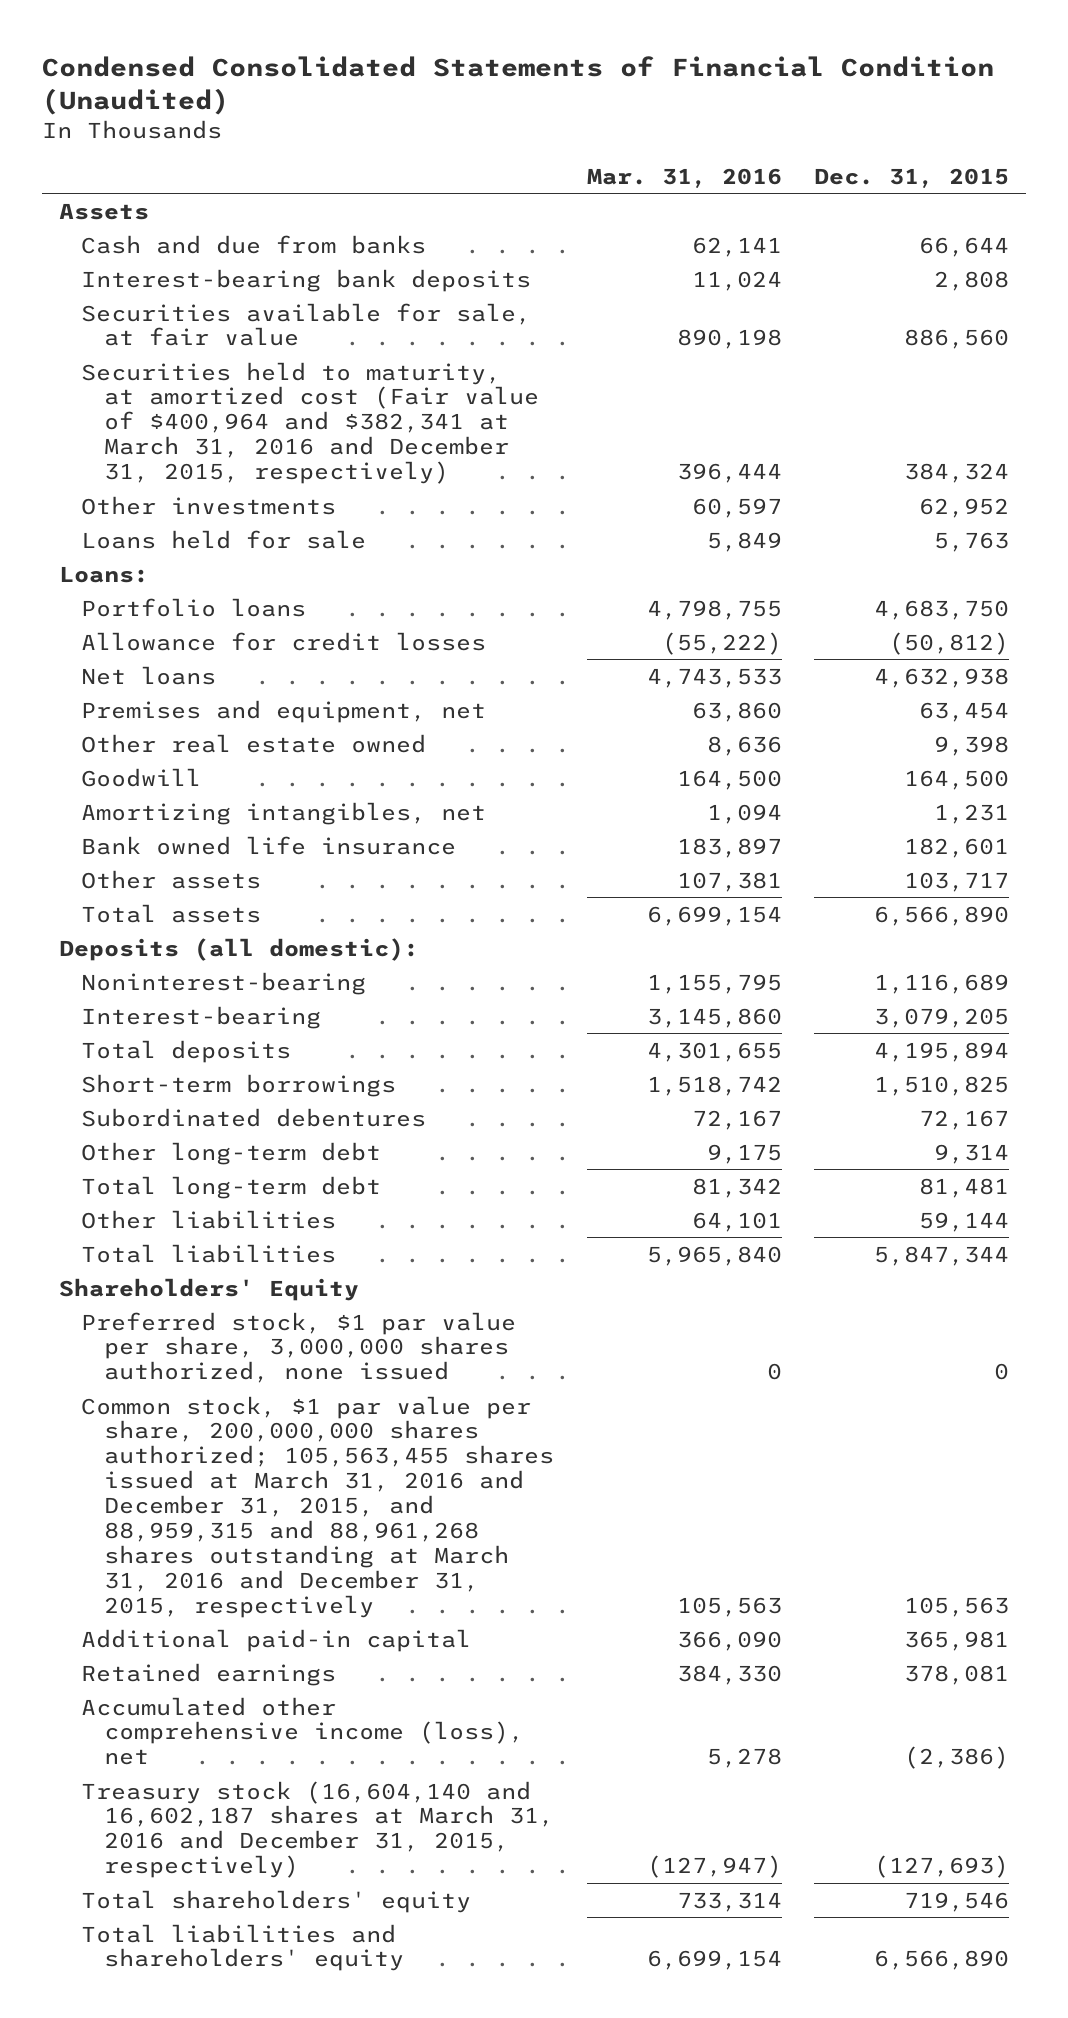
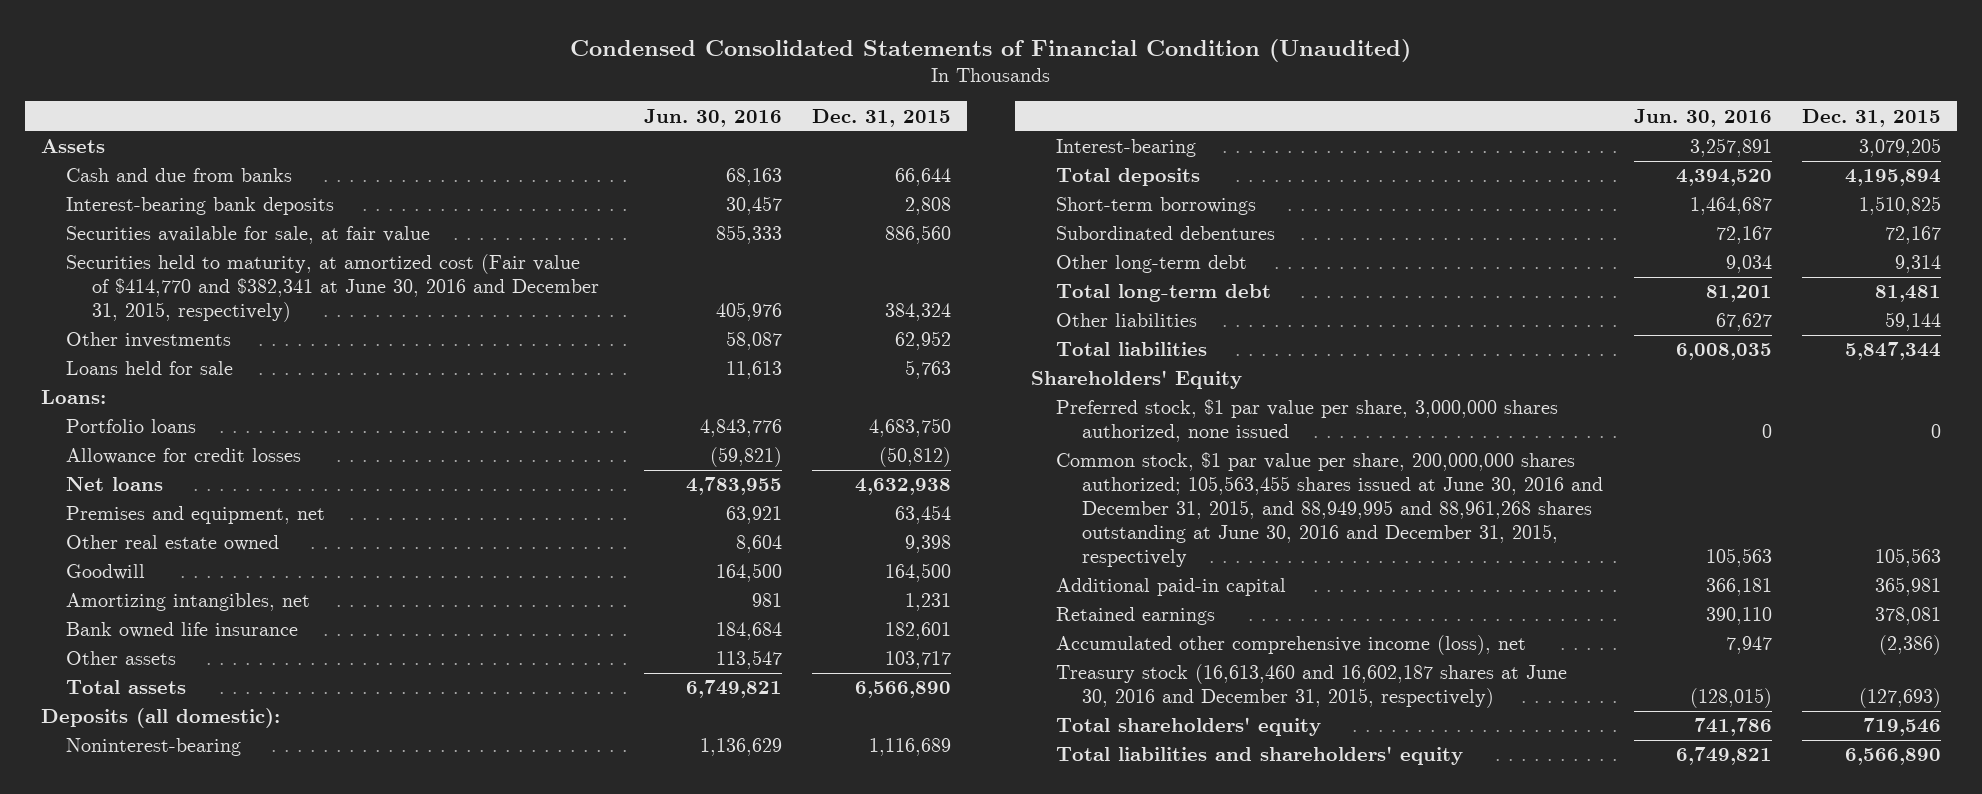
- | Mar. 31, 2016 | Dec. 31, 2015
+ | Jun. 30, 2016 | Dec. 31, 2015
- Securities held to maturity, at amortized cost (Fair value of $400,964 and $382,341 at March 31, 2016 and December 31, 2015, respectively) | 396,444 | 384,324
+ Securities held to maturity, at amortized cost (Fair value of $414,770 and $382,341 at June 30, 2016 and December 31, 2015, respectively) | 405,976 | 384,324
- Common stock, $1 par value per share, 200,000,000 shares authorized; 105,563,455 shares issued at March 31, 2016 and December 31, 2015, and 88,959,315 and 88,961,268 shares outstanding at March 31, 2016 and December 31, 2015, respectively | 105,563 | 105,563
+ Common stock, $1 par value per share, 200,000,000 shares authorized; 105,563,455 shares issued at June 30, 2016 and December 31, 2015, and 88,949,995 and 88,961,268 shares outstanding at June 30, 2016 and December 31, 2015, respectively | 105,563 | 105,563
- Treasury stock (16,604,140 and 16,602,187 shares at March 31, 2016 and December 31, 2015, respectively) | (127,947) | (127,693)
+ Treasury stock (16,613,460 and 16,602,187 shares at June 30, 2016 and December 31, 2015, respectively) | (128,015) | (127,693)

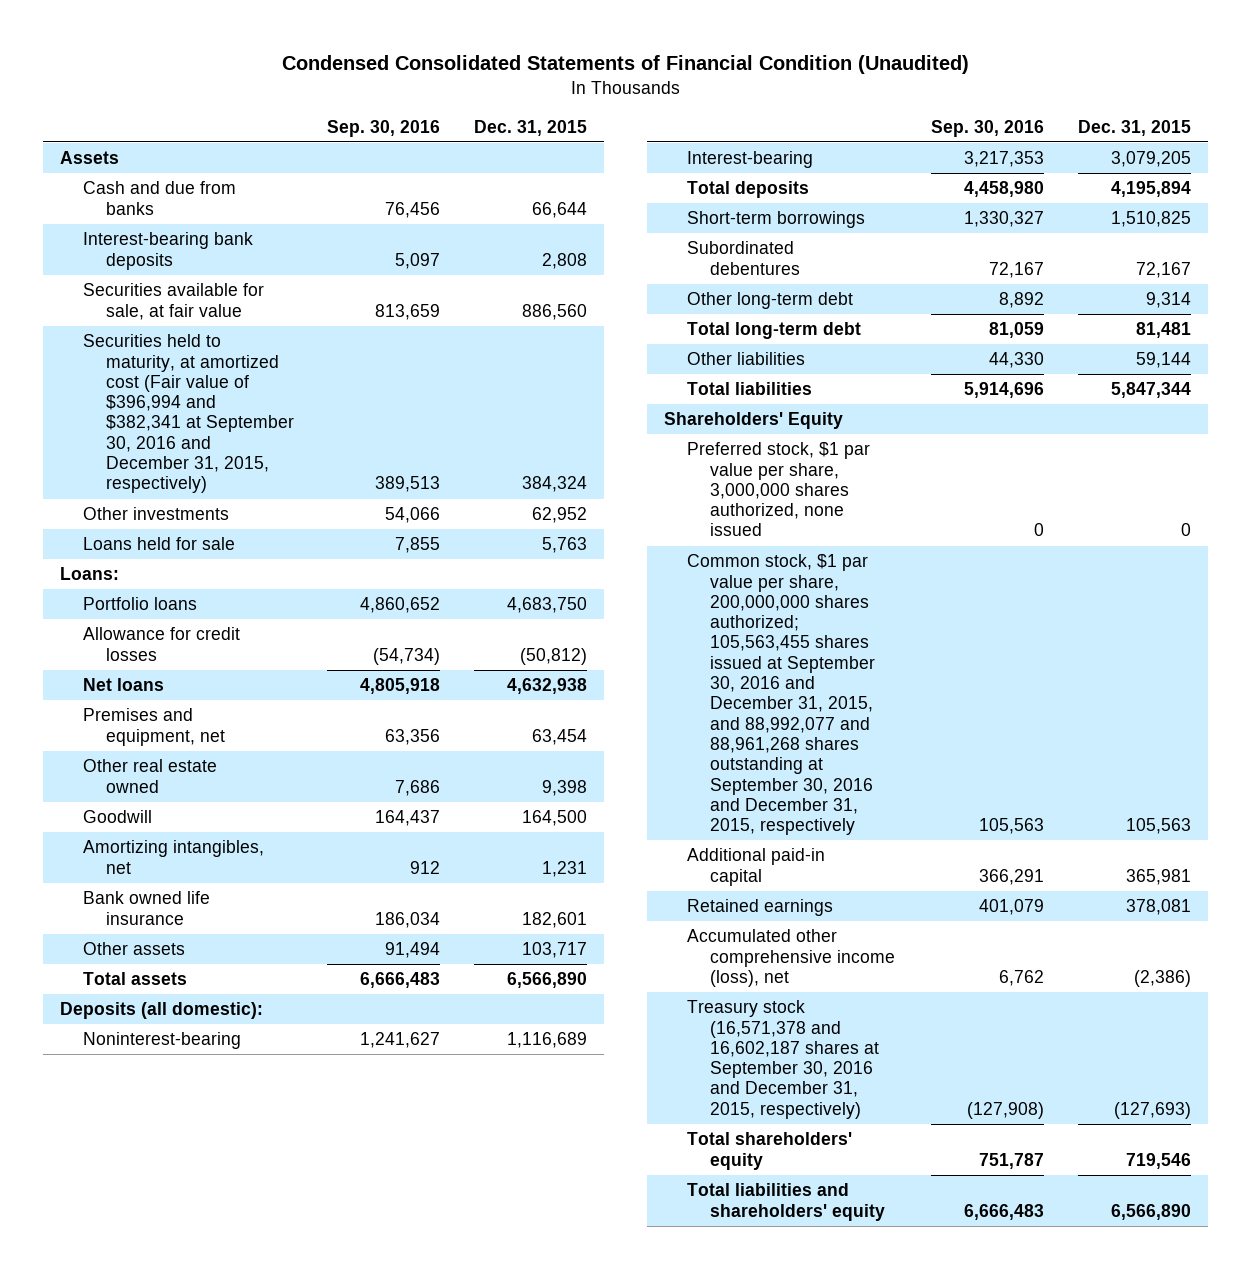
- | Jun. 30, 2016 | Dec. 31, 2015
+ | Sep. 30, 2016 | Dec. 31, 2015
- Securities held to maturity, at amortized cost (Fair value of $414,770 and $382,341 at June 30, 2016 and December 31, 2015, respectively) | 405,976 | 384,324
+ Securities held to maturity, at amortized cost (Fair value of $396,994 and $382,341 at September 30, 2016 and December 31, 2015, respectively) | 389,513 | 384,324
- Common stock, $1 par value per share, 200,000,000 shares authorized; 105,563,455 shares issued at June 30, 2016 and December 31, 2015, and 88,949,995 and 88,961,268 shares outstanding at June 30, 2016 and December 31, 2015, respectively | 105,563 | 105,563
+ Common stock, $1 par value per share, 200,000,000 shares authorized; 105,563,455 shares issued at September 30, 2016 and December 31, 2015, and 88,992,077 and 88,961,268 shares outstanding at September 30, 2016 and December 31, 2015, respectively | 105,563 | 105,563
- Treasury stock (16,613,460 and 16,602,187 shares at June 30, 2016 and December 31, 2015, respectively) | (128,015) | (127,693)
+ Treasury stock (16,571,378 and 16,602,187 shares at September 30, 2016 and December 31, 2015, respectively) | (127,908) | (127,693)

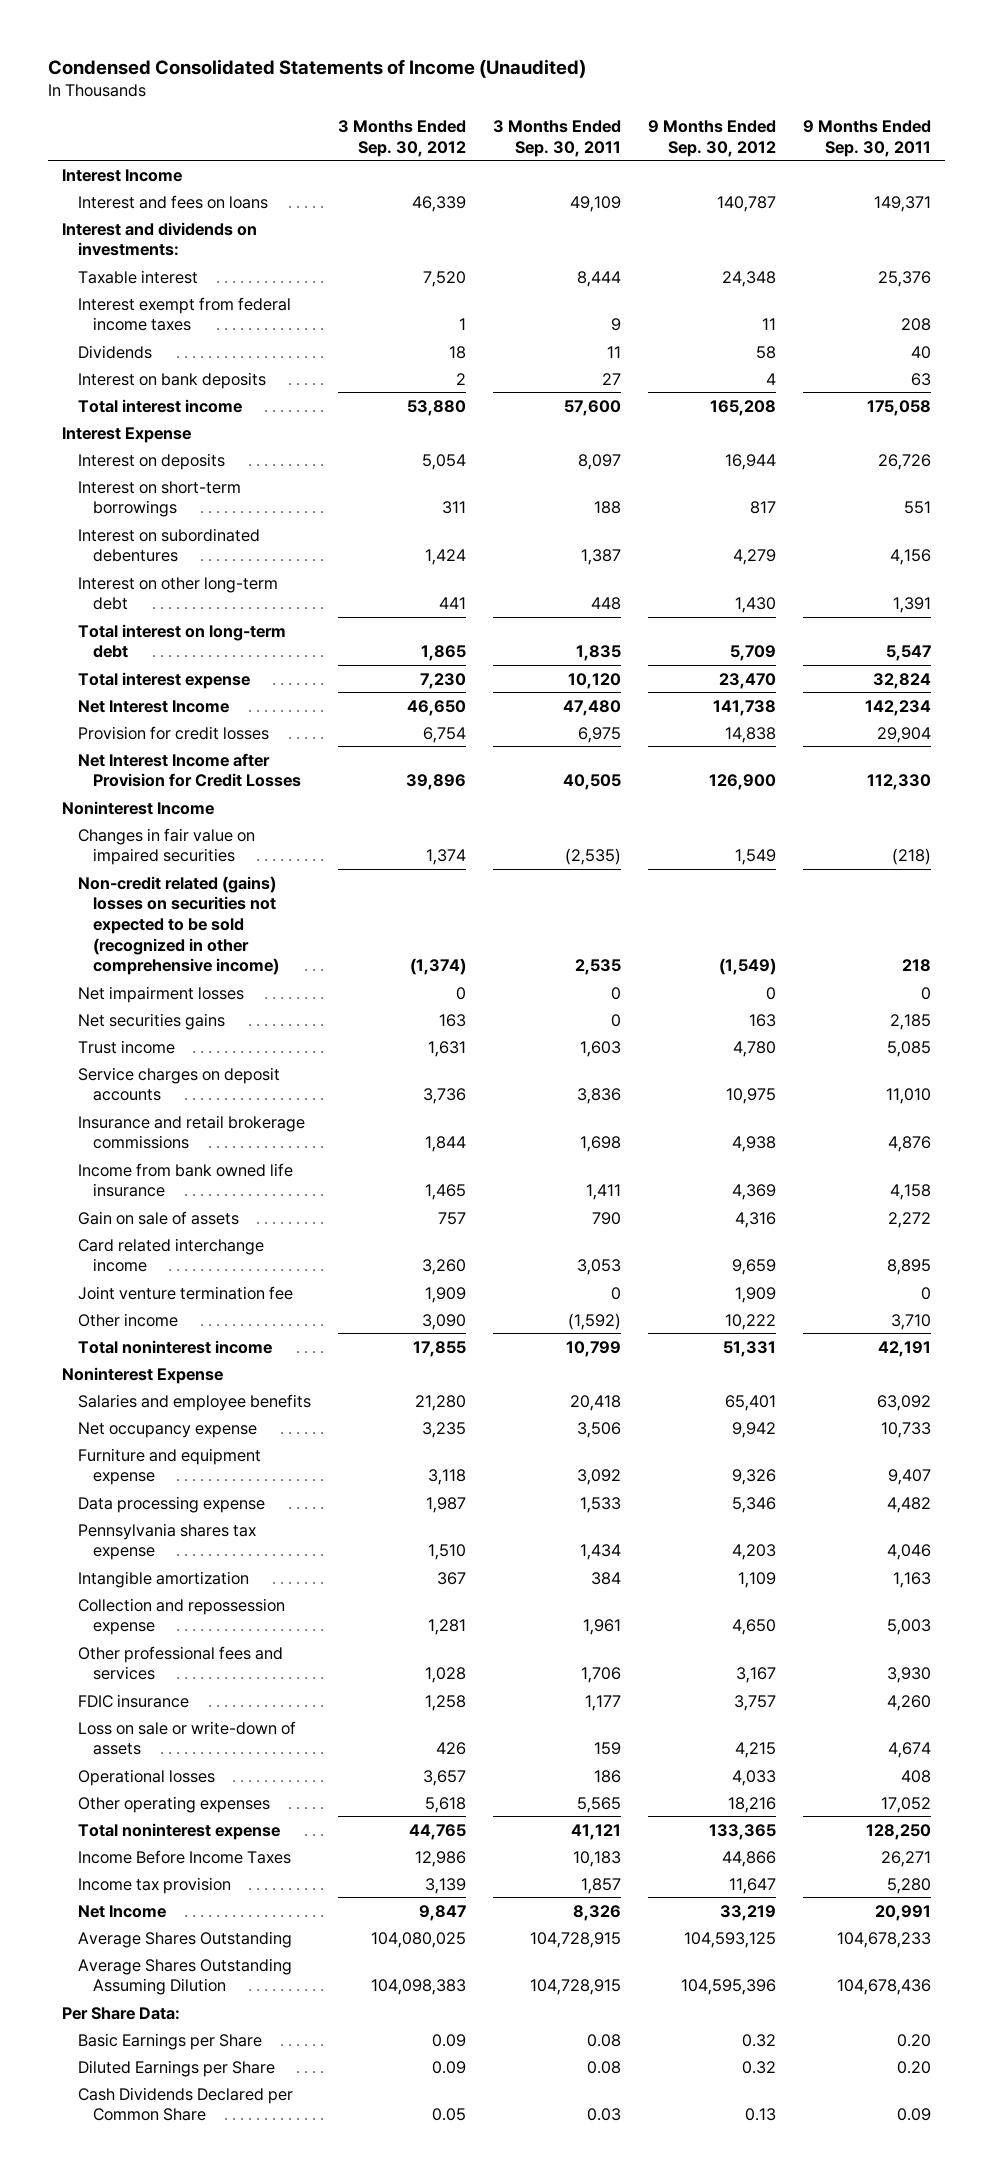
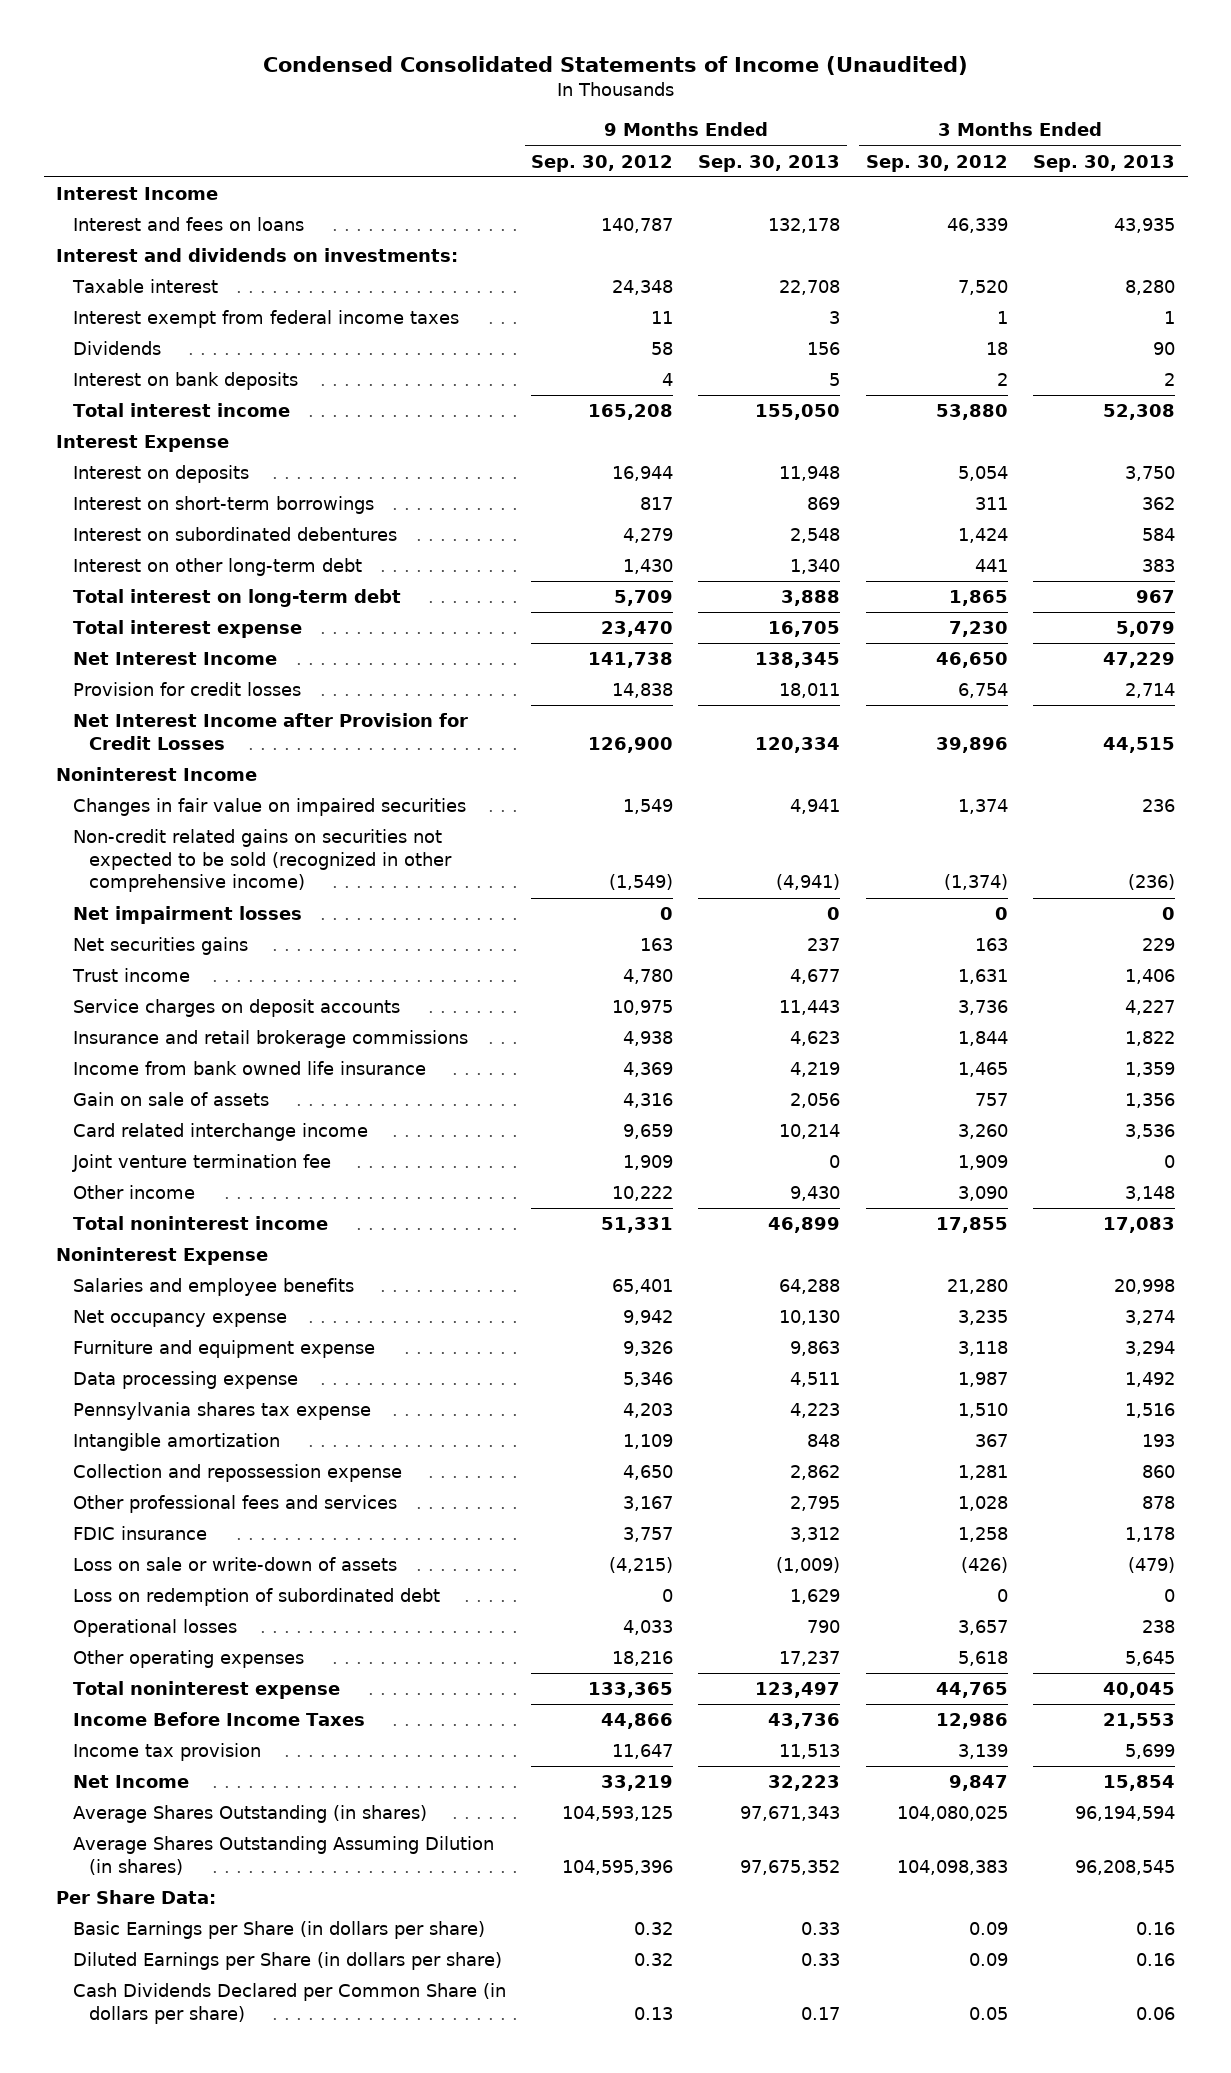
- | 3 Months Ended Sep. 30, 2012 | 3 Months Ended Sep. 30, 2011 | 9 Months Ended Sep. 30, 2012 | 9 Months Ended Sep. 30, 2011
+ | 9 Months Ended Sep. 30, 2012 | 9 Months Ended Sep. 30, 2013 | 3 Months Ended Sep. 30, 2012 | 3 Months Ended Sep. 30, 2013
- Non-credit related (gains) losses on securities not expected to be sold (recognized in other comprehensive income) | (1,374) | 2,535 | (1,549) | 218
+ Non-credit related gains on securities not expected to be sold (recognized in other comprehensive income) | (1,549) | (4,941) | (1,374) | (236)
- Loss on sale or write-down of assets | 426 | 159 | 4,215 | 4,674
+ Loss on sale or write-down of assets | (4,215) | (1,009) | (426) | (479)
+ Loss on redemption of subordinated debt | 0 | 1,629 | 0 | 0
- Average Shares Outstanding | 104,080,025 | 104,728,915 | 104,593,125 | 104,678,233
- Average Shares Outstanding Assuming Dilution | 104,098,383 | 104,728,915 | 104,595,396 | 104,678,436
+ Average Shares Outstanding (in shares) | 104,593,125 | 97,671,343 | 104,080,025 | 96,194,594
+ Average Shares Outstanding Assuming Dilution (in shares) | 104,595,396 | 97,675,352 | 104,098,383 | 96,208,545
- Basic Earnings per Share | 0.09 | 0.08 | 0.32 | 0.20
- Diluted Earnings per Share | 0.09 | 0.08 | 0.32 | 0.20
- Cash Dividends Declared per Common Share | 0.05 | 0.03 | 0.13 | 0.09
+ Basic Earnings per Share (in dollars per share) | 0.32 | 0.33 | 0.09 | 0.16
+ Diluted Earnings per Share (in dollars per share) | 0.32 | 0.33 | 0.09 | 0.16
+ Cash Dividends Declared per Common Share (in dollars per share) | 0.13 | 0.17 | 0.05 | 0.06

